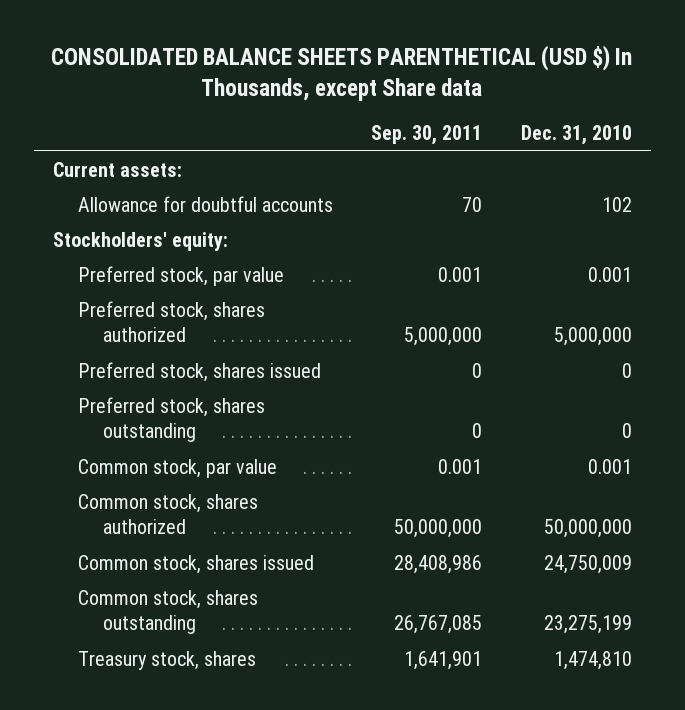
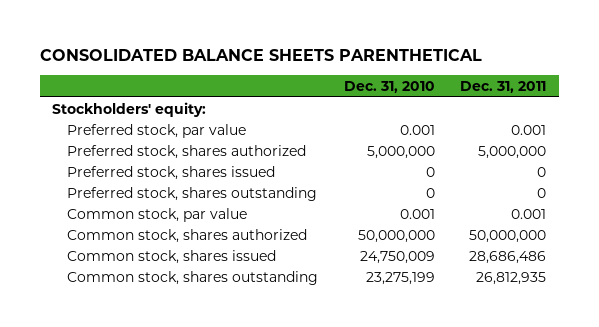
- CONSOLIDATED BALANCE SHEETS PARENTHETICAL (USD $) In Thousands, except Share data
+ CONSOLIDATED BALANCE SHEETS PARENTHETICAL
- | Sep. 30, 2011 | Dec. 31, 2010
+ | Dec. 31, 2010 | Dec. 31, 2011
- Current assets:
- Allowance for doubtful accounts | 70 | 102
- Treasury stock, shares | 1,641,901 | 1,474,810

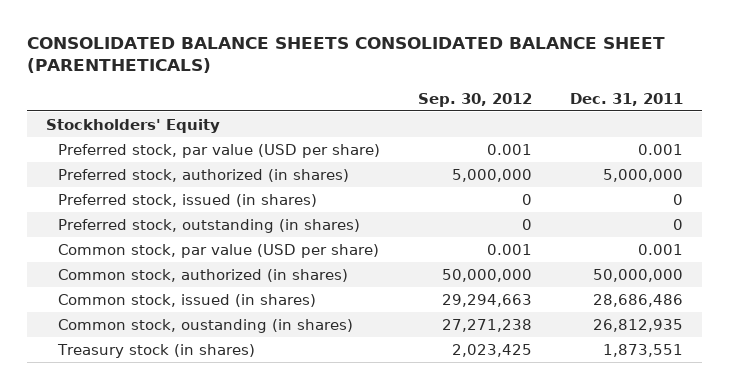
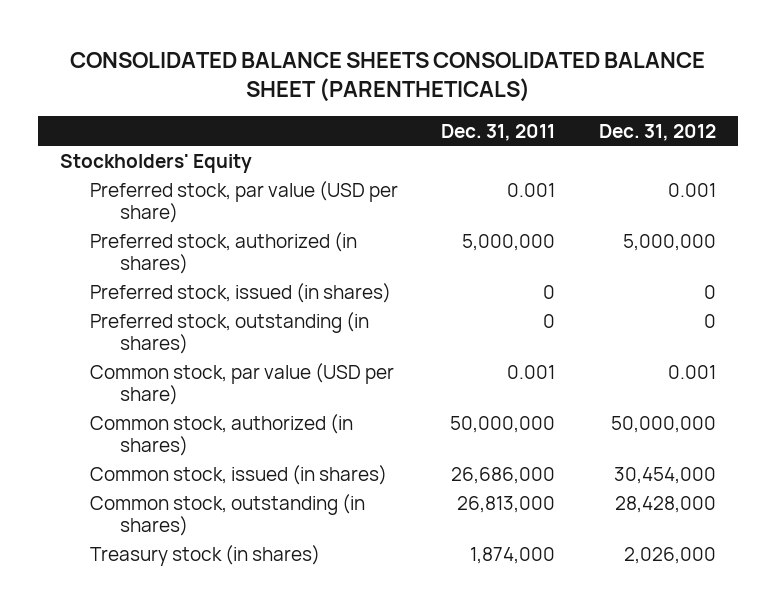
- | Sep. 30, 2012 | Dec. 31, 2011
+ | Dec. 31, 2011 | Dec. 31, 2012
- Common stock, issued (in shares) | 29,294,663 | 28,686,486
- Common stock, oustanding (in shares) | 27,271,238 | 26,812,935
- Treasury stock (in shares) | 2,023,425 | 1,873,551
+ Common stock, issued (in shares) | 26,686,000 | 30,454,000
+ Common stock, outstanding (in shares) | 26,813,000 | 28,428,000
+ Treasury stock (in shares) | 1,874,000 | 2,026,000

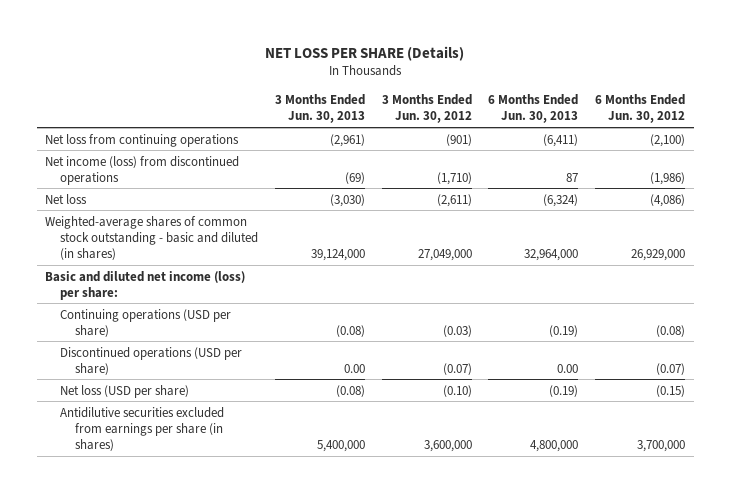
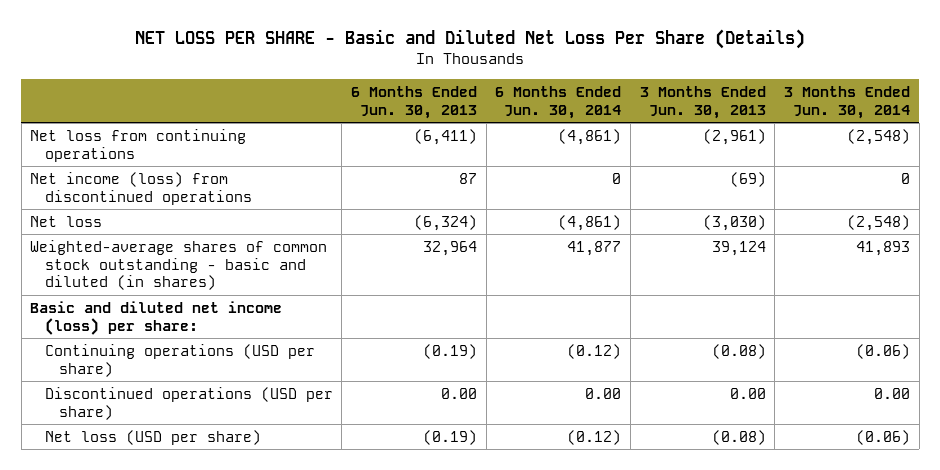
- NET LOSS PER SHARE (Details)
+ NET LOSS PER SHARE - Basic and Diluted Net Loss Per Share (Details)
- | 3 Months Ended Jun. 30, 2013 | 3 Months Ended Jun. 30, 2012 | 6 Months Ended Jun. 30, 2013 | 6 Months Ended Jun. 30, 2012
+ | 6 Months Ended Jun. 30, 2013 | 6 Months Ended Jun. 30, 2014 | 3 Months Ended Jun. 30, 2013 | 3 Months Ended Jun. 30, 2014
- Weighted-average shares of common stock outstanding - basic and diluted (in shares) | 39,124,000 | 27,049,000 | 32,964,000 | 26,929,000
+ Weighted-average shares of common stock outstanding - basic and diluted (in shares) | 32,964 | 41,877 | 39,124 | 41,893
- Antidilutive securities excluded from earnings per share (in shares) | 5,400,000 | 3,600,000 | 4,800,000 | 3,700,000

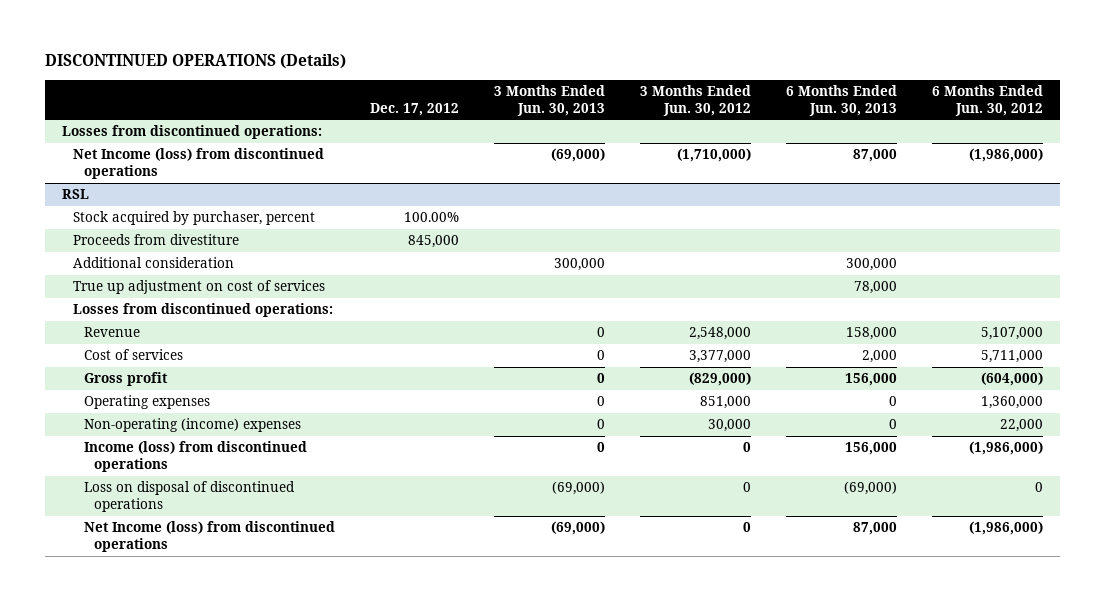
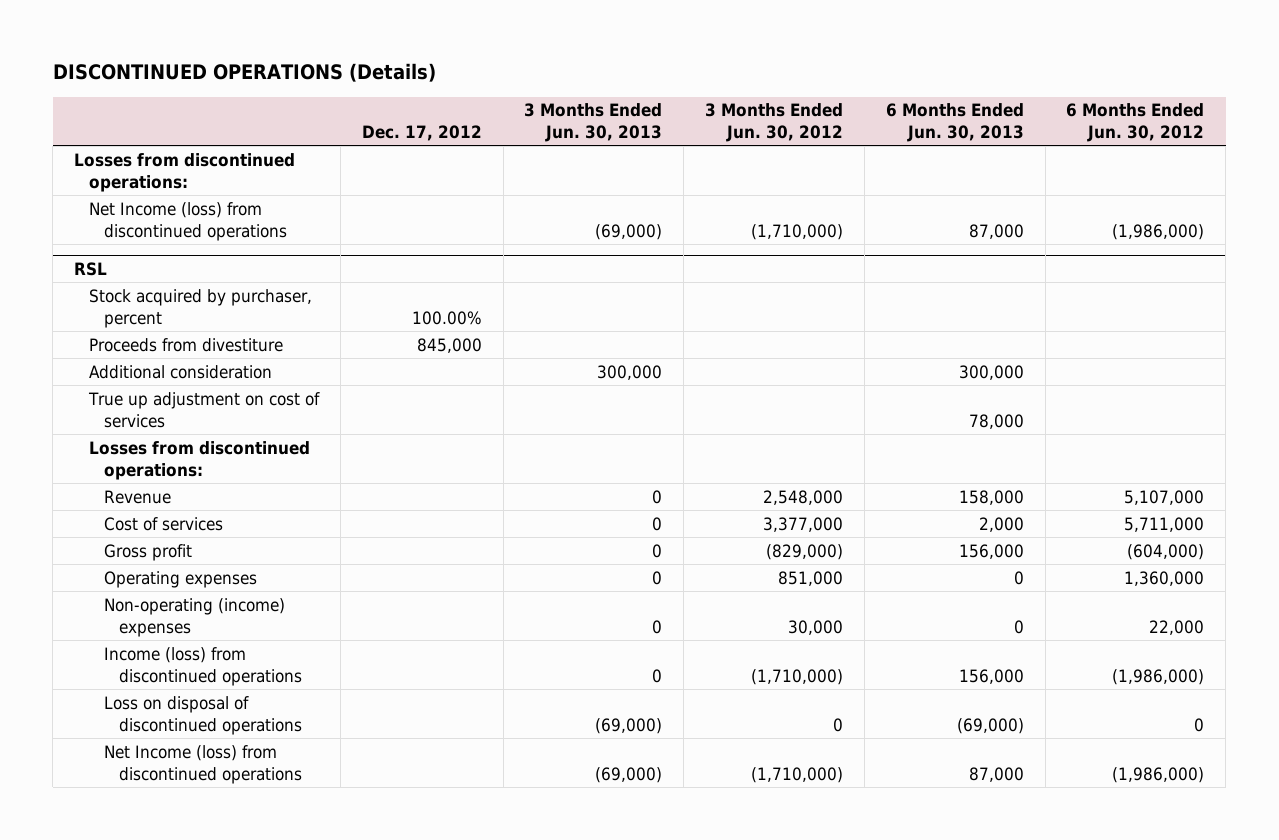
@ RSL
- Income (loss) from discontinued operations | | 0 | 0 | 156,000 | (1,986,000)
+ Income (loss) from discontinued operations | | 0 | (1,710,000) | 156,000 | (1,986,000)
- Net Income (loss) from discontinued operations | | (69,000) | 0 | 87,000 | (1,986,000)
+ Net Income (loss) from discontinued operations | | (69,000) | (1,710,000) | 87,000 | (1,986,000)

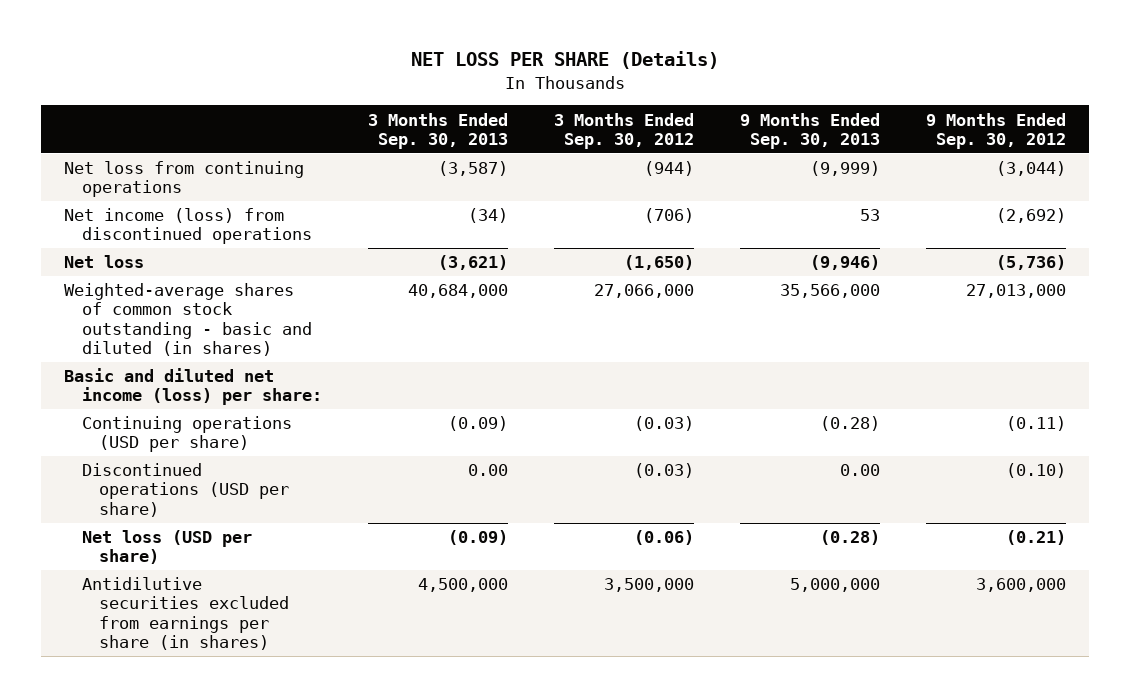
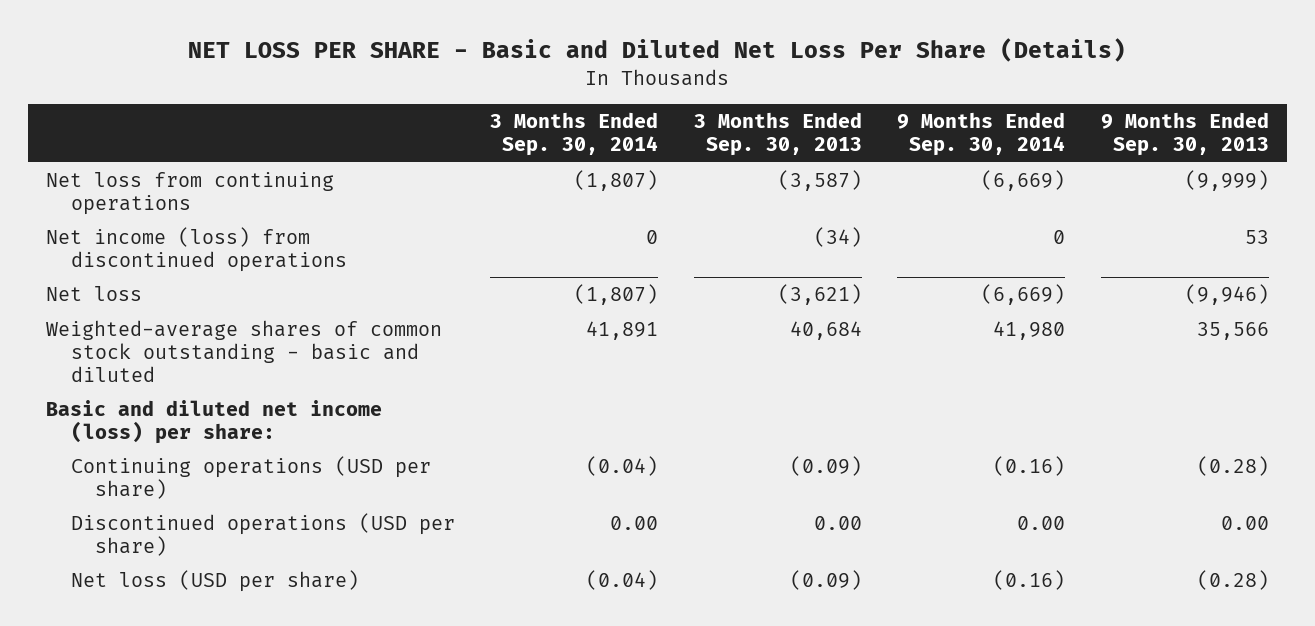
- NET LOSS PER SHARE (Details)
+ NET LOSS PER SHARE - Basic and Diluted Net Loss Per Share (Details)
- | 3 Months Ended Sep. 30, 2013 | 3 Months Ended Sep. 30, 2012 | 9 Months Ended Sep. 30, 2013 | 9 Months Ended Sep. 30, 2012
+ | 3 Months Ended Sep. 30, 2014 | 3 Months Ended Sep. 30, 2013 | 9 Months Ended Sep. 30, 2014 | 9 Months Ended Sep. 30, 2013
- Weighted-average shares of common stock outstanding - basic and diluted (in shares) | 40,684,000 | 27,066,000 | 35,566,000 | 27,013,000
+ Weighted-average shares of common stock outstanding - basic and diluted | 41,891 | 40,684 | 41,980 | 35,566
- Antidilutive securities excluded from earnings per share (in shares) | 4,500,000 | 3,500,000 | 5,000,000 | 3,600,000

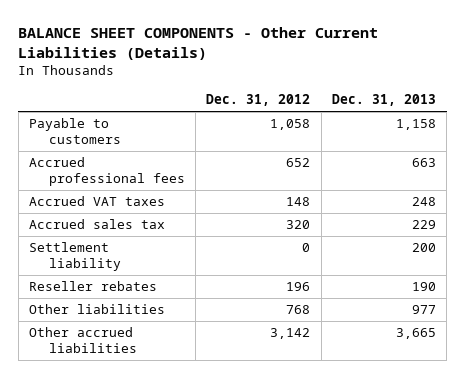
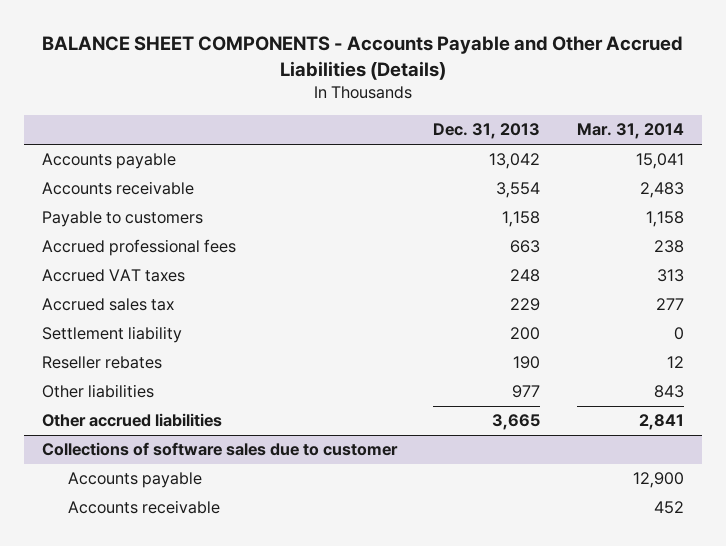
- BALANCE SHEET COMPONENTS - Other Current Liabilities (Details)
+ BALANCE SHEET COMPONENTS - Accounts Payable and Other Accrued Liabilities (Details)
- | Dec. 31, 2012 | Dec. 31, 2013
+ | Dec. 31, 2013 | Mar. 31, 2014
+ Accounts payable | 13,042 | 15,041
+ Accounts receivable | 3,554 | 2,483
+ Collections of software sales due to customer
+ Accounts payable | | 12,900
+ Accounts receivable | | 452

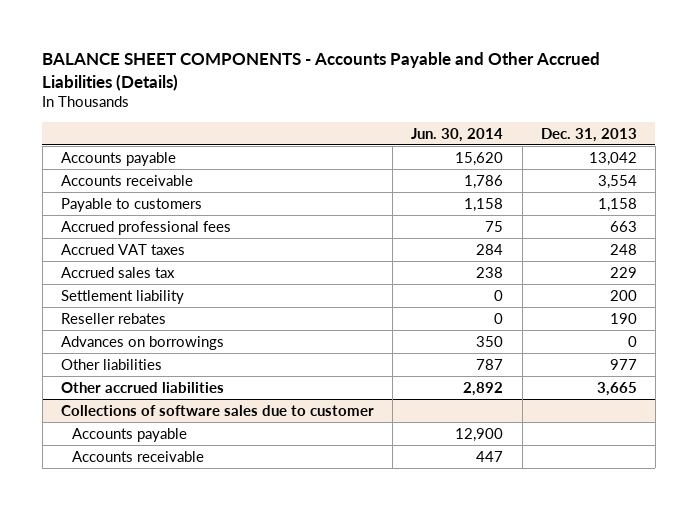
- | Dec. 31, 2013 | Mar. 31, 2014
+ | Jun. 30, 2014 | Dec. 31, 2013
+ Advances on borrowings | 350 | 0

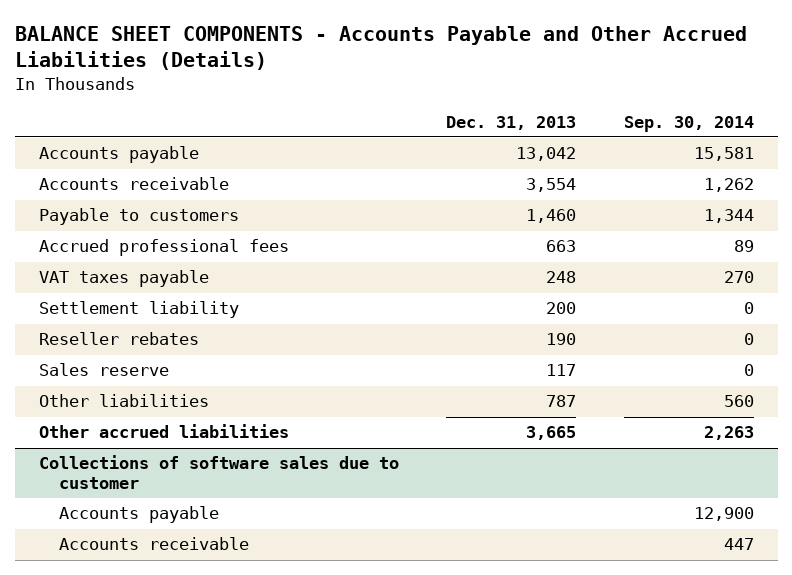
- | Jun. 30, 2014 | Dec. 31, 2013
+ | Dec. 31, 2013 | Sep. 30, 2014
- Payable to customers | 1,158 | 1,158
+ Payable to customers | 1,460 | 1,344
- Accrued VAT taxes | 284 | 248
- Accrued sales tax | 238 | 229
+ VAT taxes payable | 248 | 270
- Advances on borrowings | 350 | 0
- Other liabilities | 787 | 977
+ Sales reserve | 117 | 0
+ Other liabilities | 787 | 560

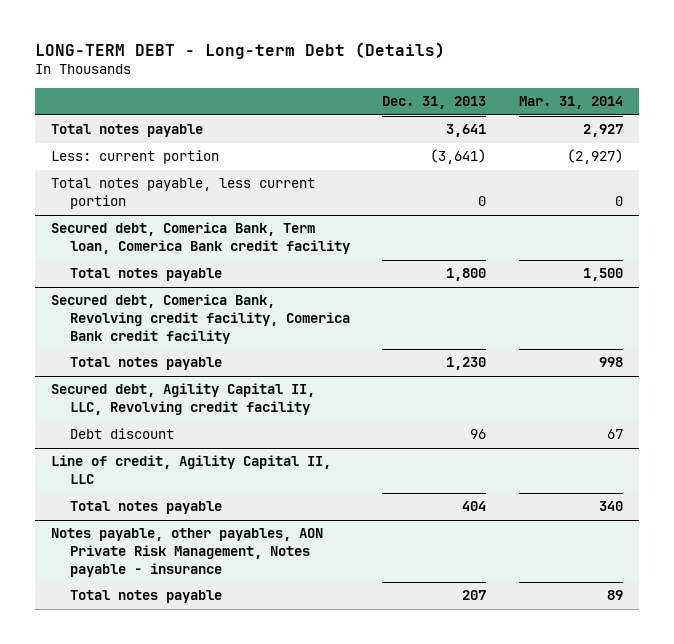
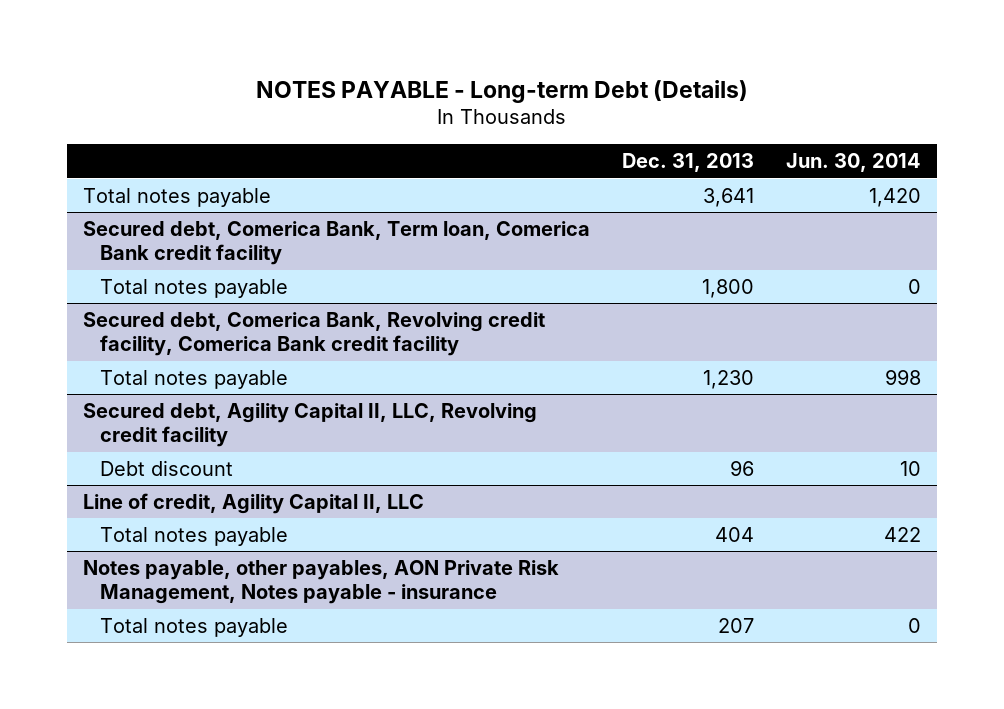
- LONG-TERM DEBT - Long-term Debt (Details)
+ NOTES PAYABLE - Long-term Debt (Details)
- | Dec. 31, 2013 | Mar. 31, 2014
+ | Dec. 31, 2013 | Jun. 30, 2014
- Less: current portion | (3,641) | (2,927)
- Total notes payable, less current portion | 0 | 0

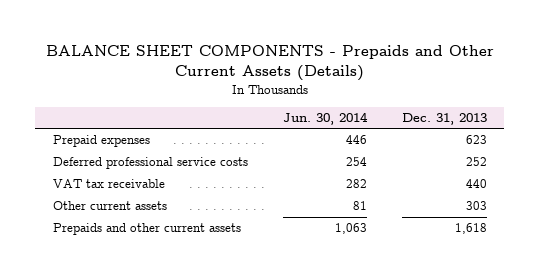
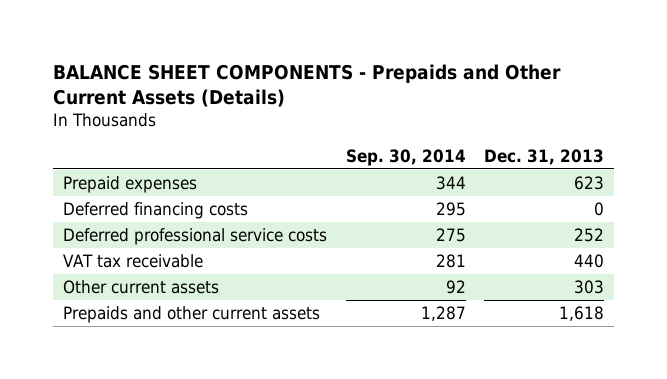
- | Jun. 30, 2014 | Dec. 31, 2013
+ | Sep. 30, 2014 | Dec. 31, 2013
+ Deferred financing costs | 295 | 0

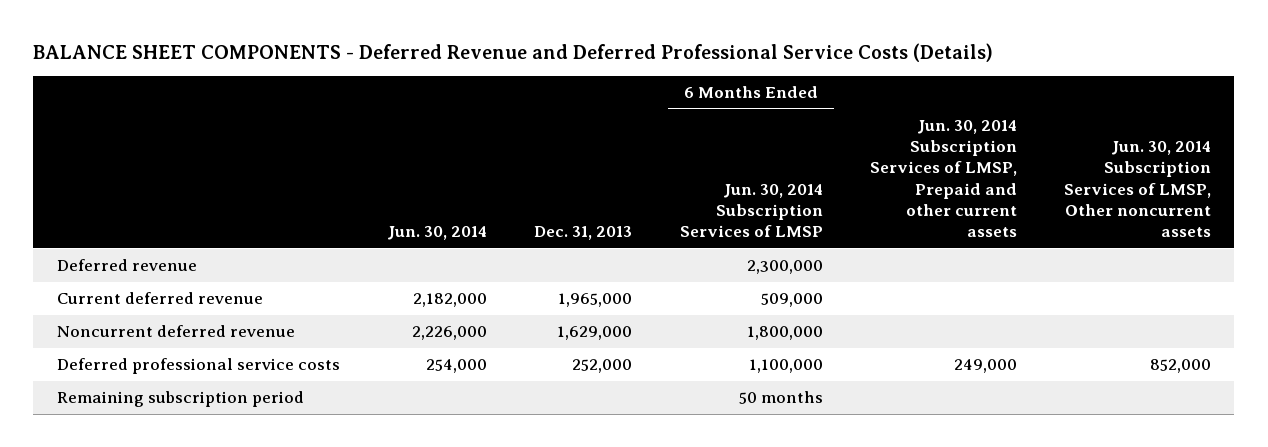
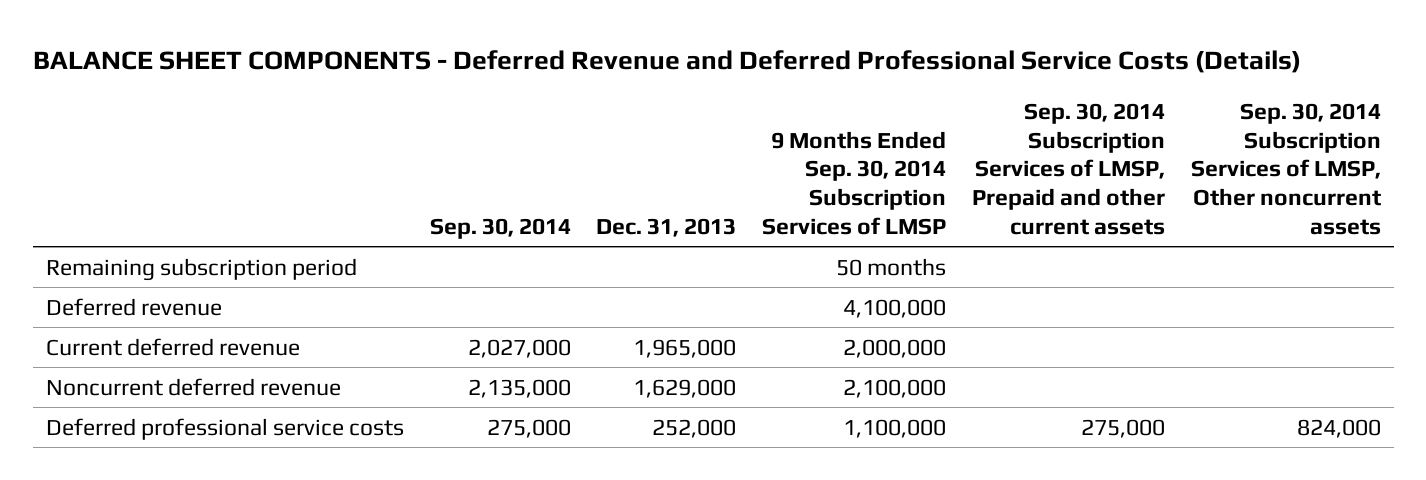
- | Jun. 30, 2014 | Dec. 31, 2013 | 6 Months Ended Jun. 30, 2014 Subscription Services of LMSP | Jun. 30, 2014 Subscription Services of LMSP, Prepaid and other current assets | Jun. 30, 2014 Subscription Services of LMSP, Other noncurrent assets
+ | Sep. 30, 2014 | Dec. 31, 2013 | 9 Months Ended Sep. 30, 2014 Subscription Services of LMSP | Sep. 30, 2014 Subscription Services of LMSP, Prepaid and other current assets | Sep. 30, 2014 Subscription Services of LMSP, Other noncurrent assets
moved up: Remaining subscription period | | | 50 months | |

